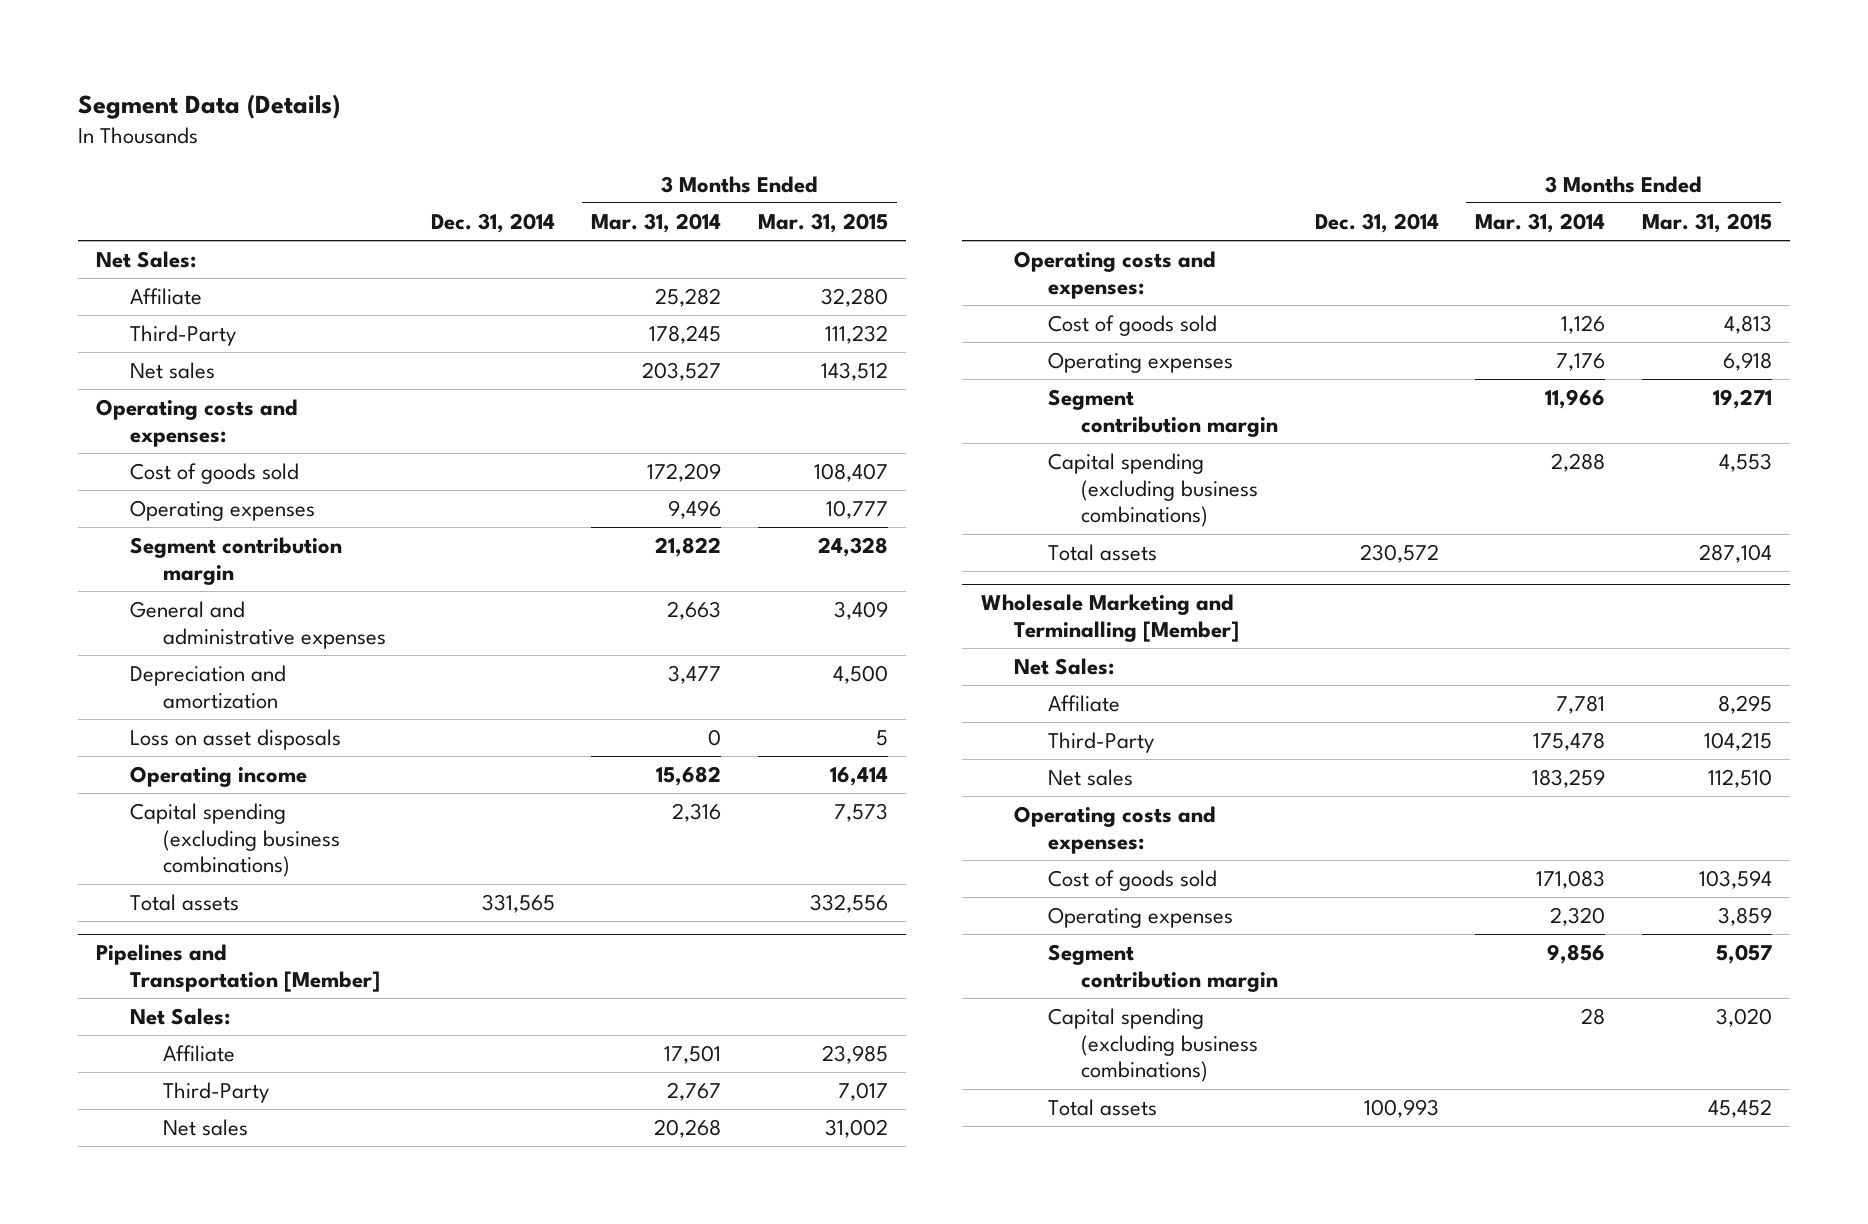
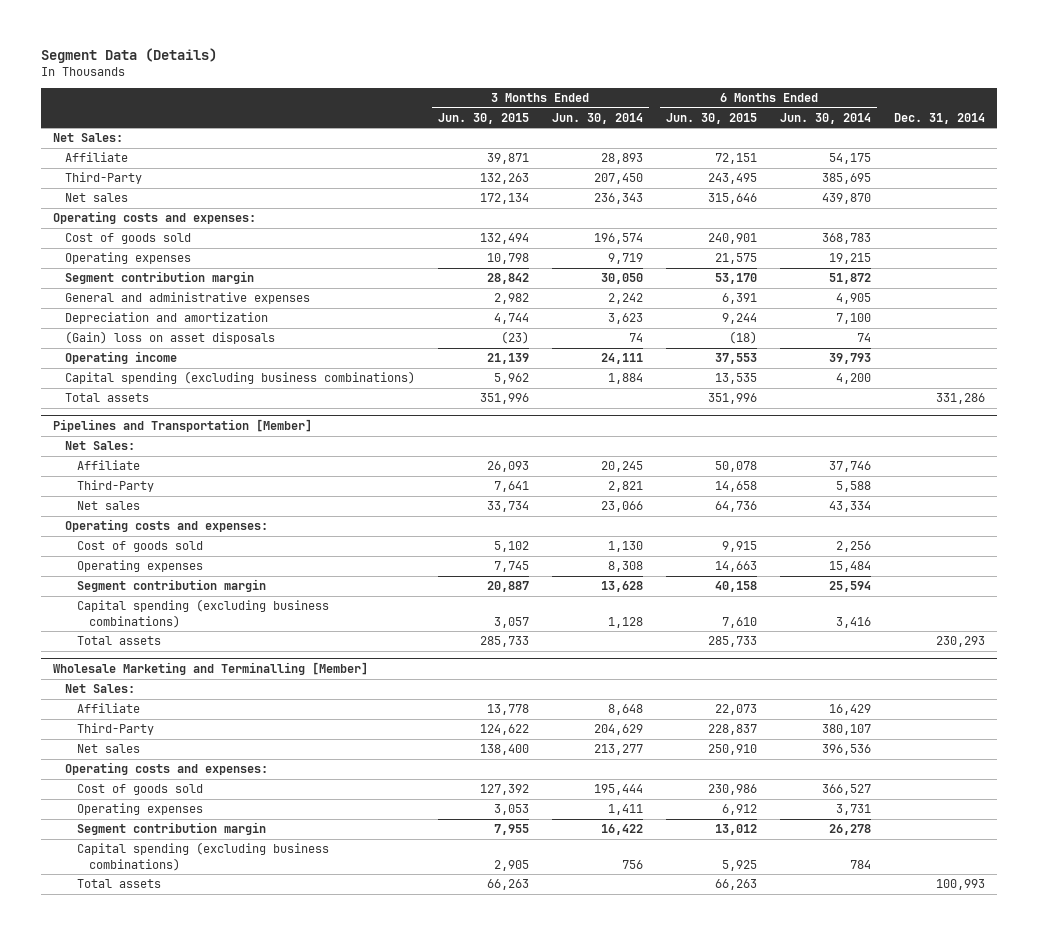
- | Dec. 31, 2014 | 3 Months Ended Mar. 31, 2014 | 3 Months Ended Mar. 31, 2015
+ | 3 Months Ended Jun. 30, 2015 | 3 Months Ended Jun. 30, 2014 | 6 Months Ended Jun. 30, 2015 | 6 Months Ended Jun. 30, 2014 | Dec. 31, 2014
- Loss on asset disposals | | 0 | 5
+ (Gain) loss on asset disposals | (23) | 74 | (18) | 74 |
- Total assets | 331,565 | | 332,556
+ Total assets | 351,996 | | 351,996 | | 331,286
@ Pipelines and Transportation [Member]
- Total assets | 230,572 | | 287,104
+ Total assets | 285,733 | | 285,733 | | 230,293

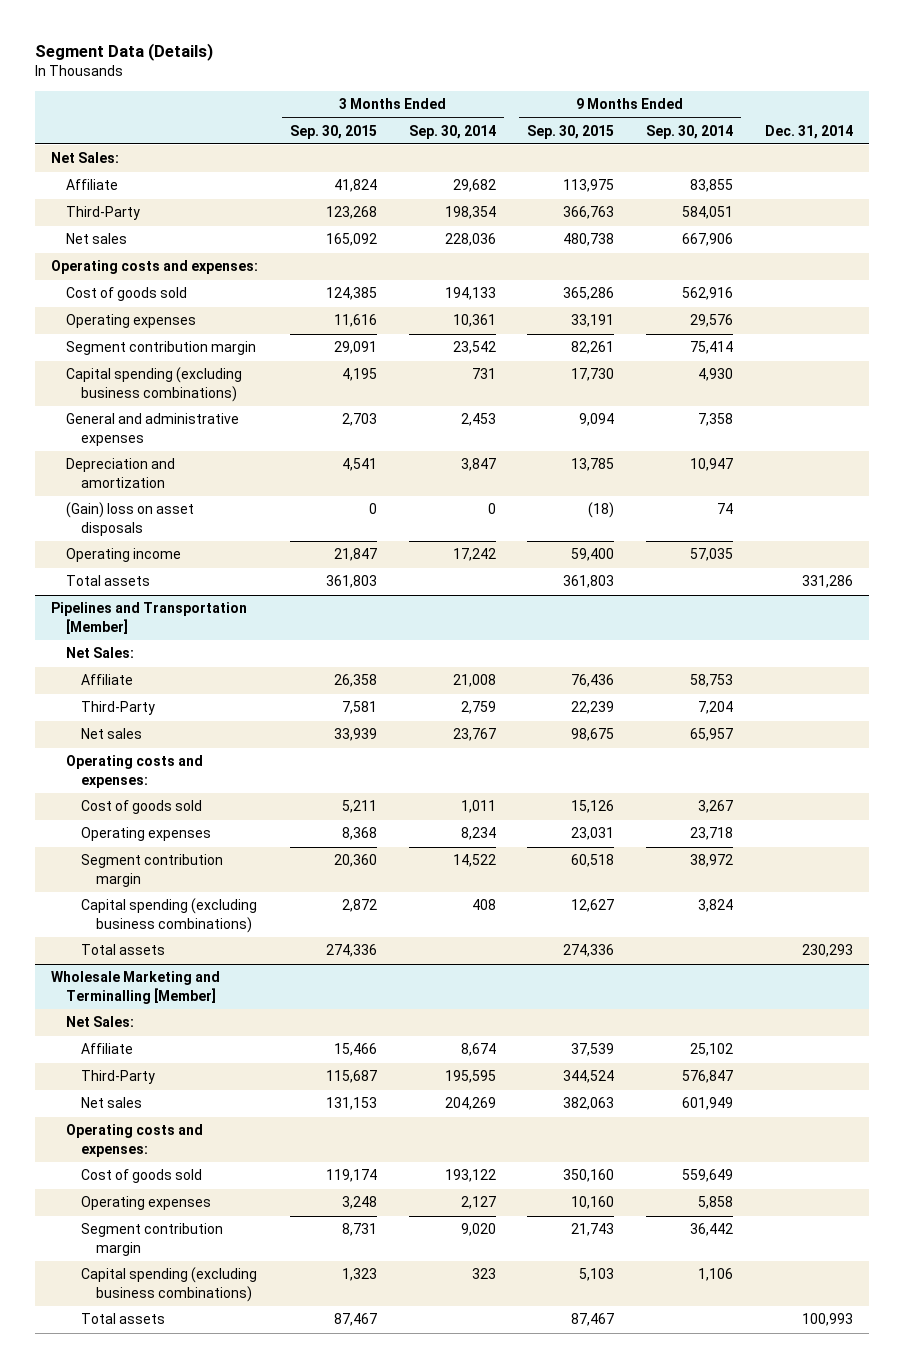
- | 3 Months Ended Jun. 30, 2015 | 3 Months Ended Jun. 30, 2014 | 6 Months Ended Jun. 30, 2015 | 6 Months Ended Jun. 30, 2014 | Dec. 31, 2014
+ | 3 Months Ended Sep. 30, 2015 | 3 Months Ended Sep. 30, 2014 | 9 Months Ended Sep. 30, 2015 | 9 Months Ended Sep. 30, 2014 | Dec. 31, 2014
moved up: Capital spending (excluding business combinations) | 4,195 | 731 | 17,730 | 4,930 |

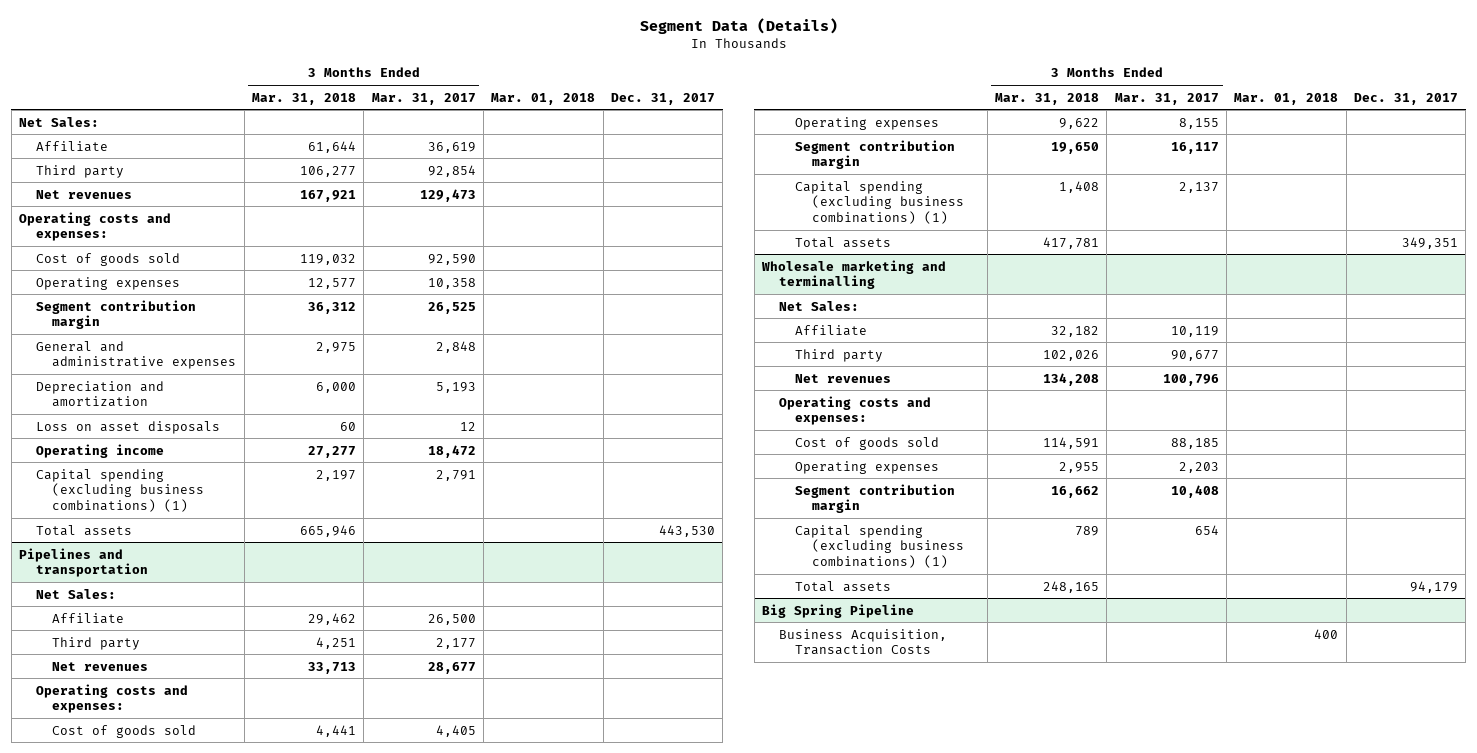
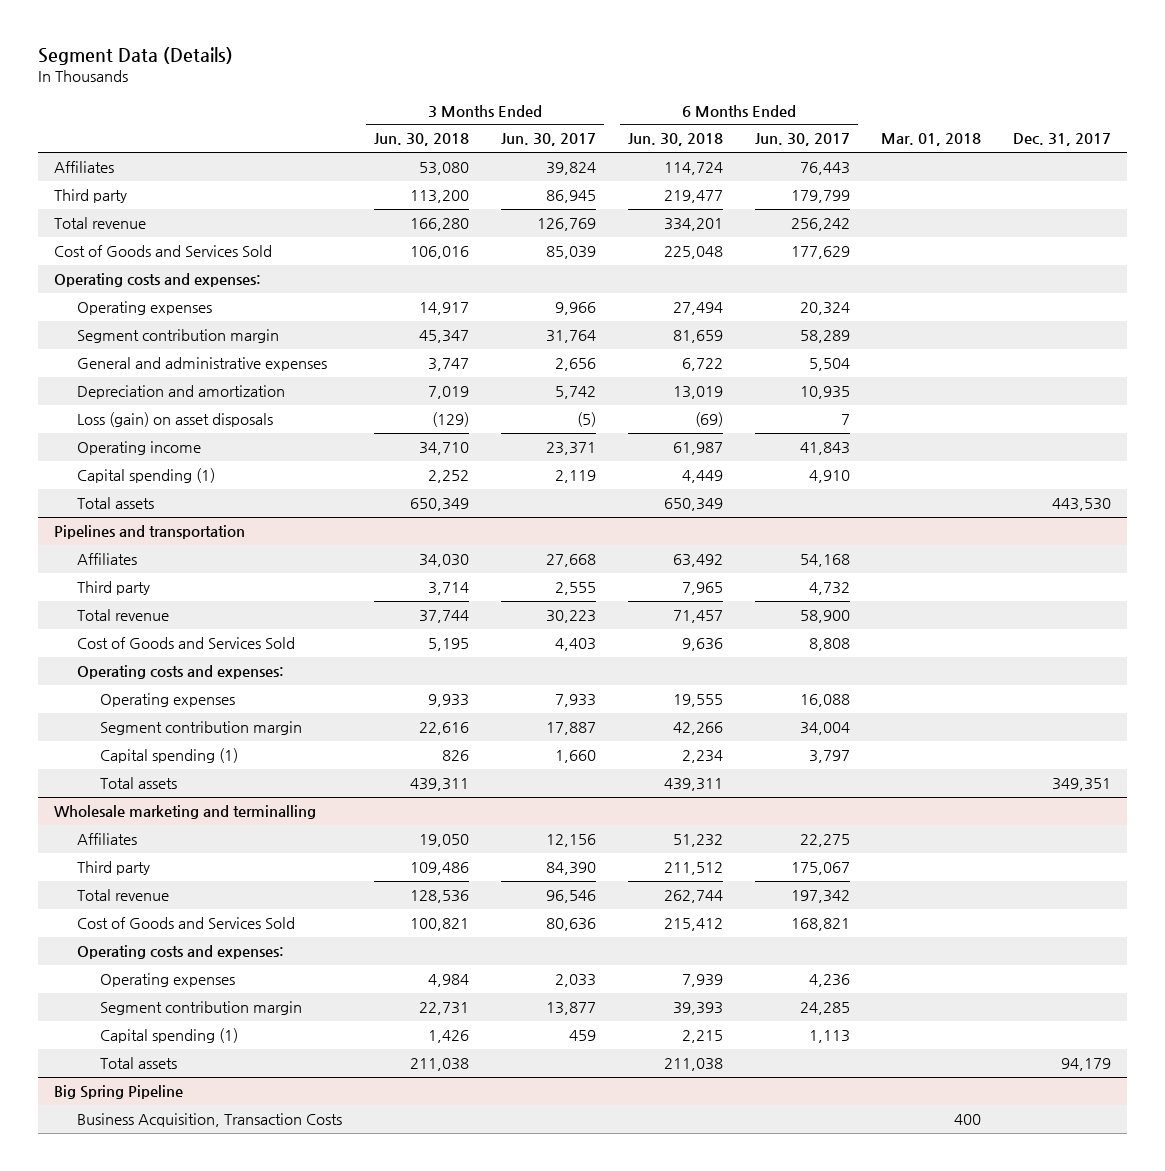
- | 3 Months Ended Mar. 31, 2018 | 3 Months Ended Mar. 31, 2017 | Mar. 01, 2018 | Dec. 31, 2017
+ | 3 Months Ended Jun. 30, 2018 | 3 Months Ended Jun. 30, 2017 | 6 Months Ended Jun. 30, 2018 | 6 Months Ended Jun. 30, 2017 | Mar. 01, 2018 | Dec. 31, 2017
- Net Sales:
- Affiliate | 61,644 | 36,619 | |
+ Affiliates | 53,080 | 39,824 | 114,724 | 76,443 | |
- Net revenues | 167,921 | 129,473 | |
+ Total revenue | 166,280 | 126,769 | 334,201 | 256,242 | |
+ Cost of Goods and Services Sold | 106,016 | 85,039 | 225,048 | 177,629 | |
- Cost of goods sold | 119,032 | 92,590 | |
- Loss on asset disposals | 60 | 12 | |
+ Loss (gain) on asset disposals | (129) | (5) | (69) | 7 | |
- Capital spending (excluding business combinations) (1) | 2,197 | 2,791 | |
+ Capital spending (1) | 2,252 | 2,119 | 4,449 | 4,910 | |
@ Pipelines and transportation
- Net Sales:
- Affiliate | 29,462 | 26,500 | |
+ Affiliates | 34,030 | 27,668 | 63,492 | 54,168 | |
- Net revenues | 33,713 | 28,677 | |
+ Total revenue | 37,744 | 30,223 | 71,457 | 58,900 | |
+ Cost of Goods and Services Sold | 5,195 | 4,403 | 9,636 | 8,808 | |
- Cost of goods sold | 4,441 | 4,405 | |
- Capital spending (excluding business combinations) (1) | 1,408 | 2,137 | |
+ Capital spending (1) | 826 | 1,660 | 2,234 | 3,797 | |
@ Wholesale marketing and terminalling
- Net Sales:
- Affiliate | 32,182 | 10,119 | |
+ Affiliates | 19,050 | 12,156 | 51,232 | 22,275 | |
- Net revenues | 134,208 | 100,796 | |
+ Total revenue | 128,536 | 96,546 | 262,744 | 197,342 | |
+ Cost of Goods and Services Sold | 100,821 | 80,636 | 215,412 | 168,821 | |
- Cost of goods sold | 114,591 | 88,185 | |
- Capital spending (excluding business combinations) (1) | 789 | 654 | |
+ Capital spending (1) | 1,426 | 459 | 2,215 | 1,113 | |

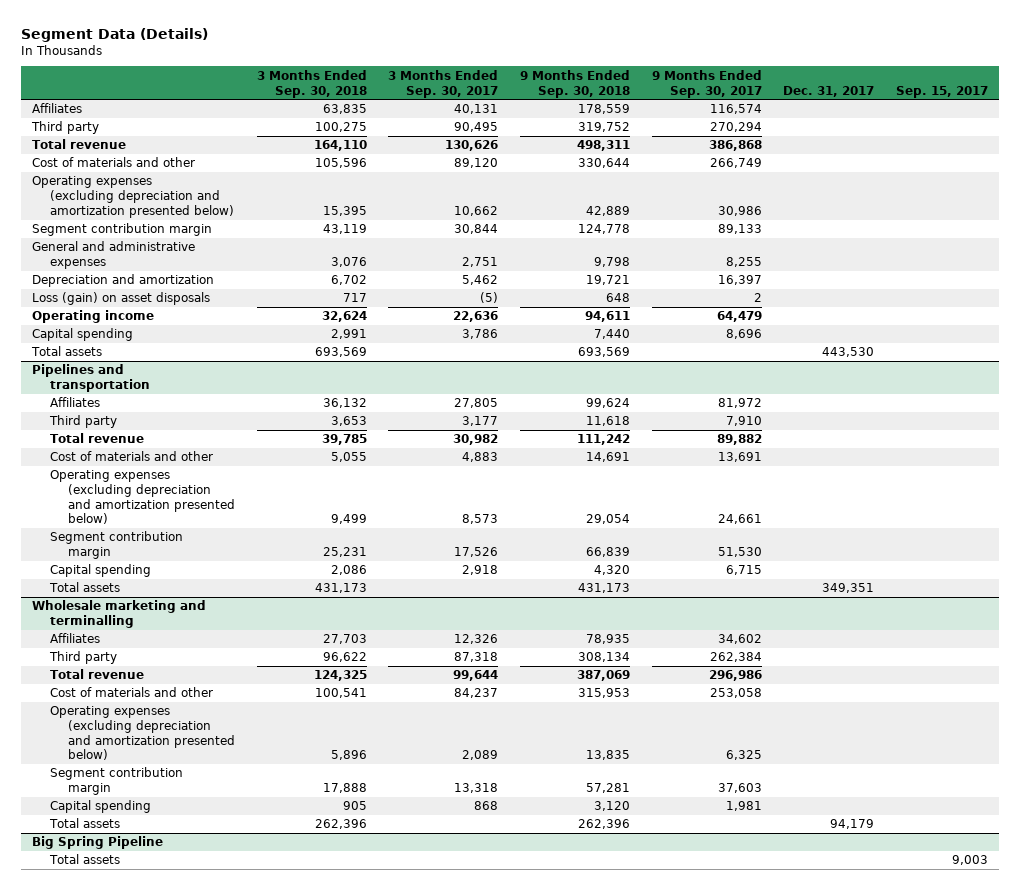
- | 3 Months Ended Jun. 30, 2018 | 3 Months Ended Jun. 30, 2017 | 6 Months Ended Jun. 30, 2018 | 6 Months Ended Jun. 30, 2017 | Mar. 01, 2018 | Dec. 31, 2017
+ | 3 Months Ended Sep. 30, 2018 | 3 Months Ended Sep. 30, 2017 | 9 Months Ended Sep. 30, 2018 | 9 Months Ended Sep. 30, 2017 | Dec. 31, 2017 | Sep. 15, 2017
- Cost of Goods and Services Sold | 106,016 | 85,039 | 225,048 | 177,629 | |
- Operating costs and expenses:
- Operating expenses | 14,917 | 9,966 | 27,494 | 20,324 | |
+ Cost of materials and other | 105,596 | 89,120 | 330,644 | 266,749 | |
+ Operating expenses (excluding depreciation and amortization presented below) | 15,395 | 10,662 | 42,889 | 30,986 | |
- Capital spending (1) | 2,252 | 2,119 | 4,449 | 4,910 | |
+ Capital spending | 2,991 | 3,786 | 7,440 | 8,696 | |
@ Pipelines and transportation
- Cost of Goods and Services Sold | 5,195 | 4,403 | 9,636 | 8,808 | |
- Operating costs and expenses:
- Operating expenses | 9,933 | 7,933 | 19,555 | 16,088 | |
+ Cost of materials and other | 5,055 | 4,883 | 14,691 | 13,691 | |
+ Operating expenses (excluding depreciation and amortization presented below) | 9,499 | 8,573 | 29,054 | 24,661 | |
- Capital spending (1) | 826 | 1,660 | 2,234 | 3,797 | |
+ Capital spending | 2,086 | 2,918 | 4,320 | 6,715 | |
@ Wholesale marketing and terminalling
- Cost of Goods and Services Sold | 100,821 | 80,636 | 215,412 | 168,821 | |
- Operating costs and expenses:
- Operating expenses | 4,984 | 2,033 | 7,939 | 4,236 | |
+ Cost of materials and other | 100,541 | 84,237 | 315,953 | 253,058 | |
+ Operating expenses (excluding depreciation and amortization presented below) | 5,896 | 2,089 | 13,835 | 6,325 | |
- Capital spending (1) | 1,426 | 459 | 2,215 | 1,113 | |
+ Capital spending | 905 | 868 | 3,120 | 1,981 | |
@ Big Spring Pipeline
- Business Acquisition, Transaction Costs | | | | | 400 |
+ Total assets | | | | | | 9,003

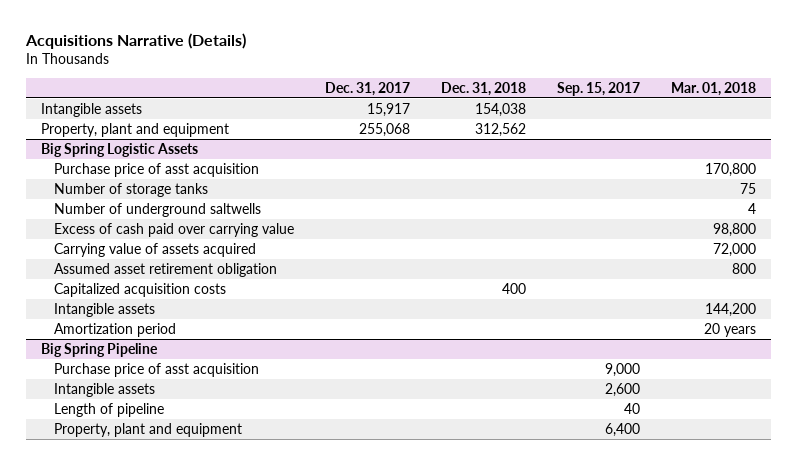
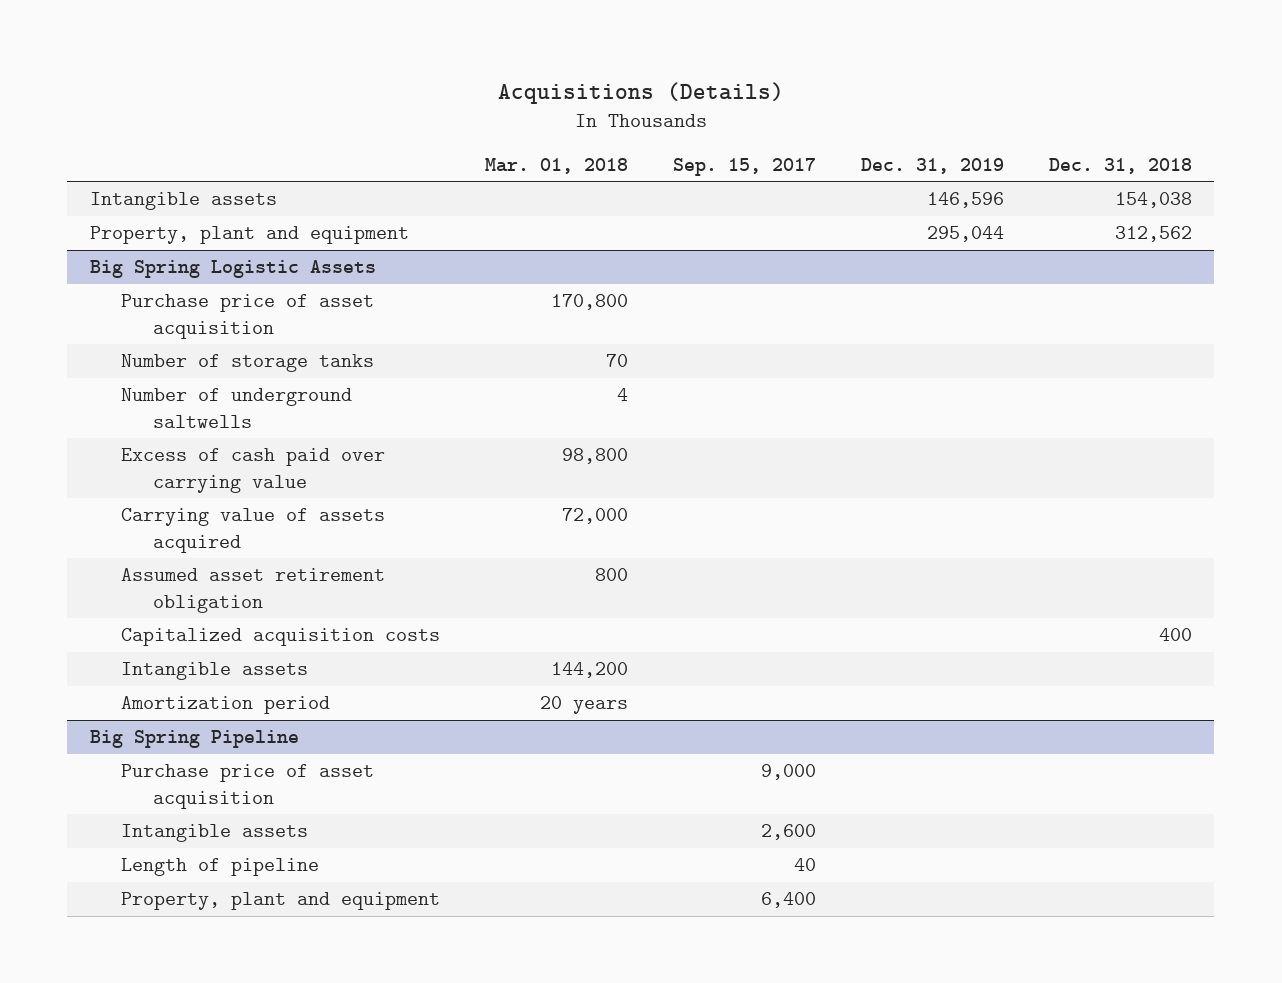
- Acquisitions Narrative (Details)
+ Acquisitions (Details)
- | Dec. 31, 2017 | Dec. 31, 2018 | Sep. 15, 2017 | Mar. 01, 2018
+ | Mar. 01, 2018 | Sep. 15, 2017 | Dec. 31, 2019 | Dec. 31, 2018
@ Big Spring Logistic Assets
- Purchase price of asst acquisition | | | | 170,800
- Number of storage tanks | | | | 75
+ Purchase price of asset acquisition | 170,800 | | |
+ Number of storage tanks | 70 | | |
@ Big Spring Pipeline
- Purchase price of asst acquisition | | | 9,000 |
+ Purchase price of asset acquisition | | 9,000 | |

